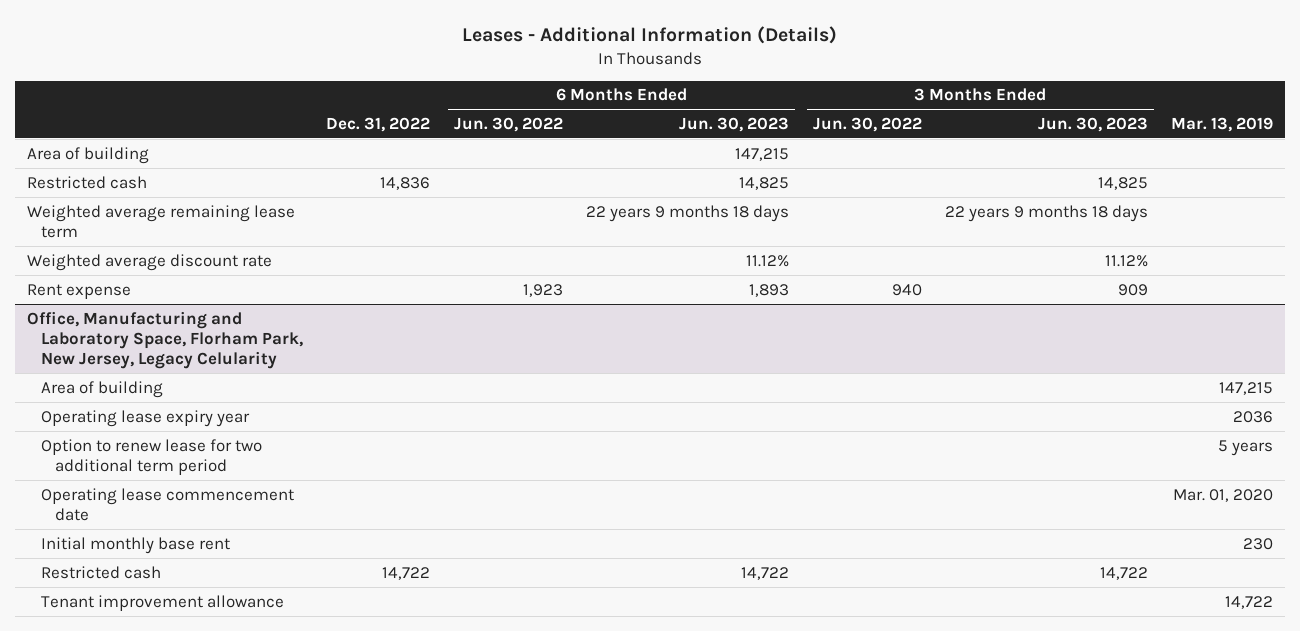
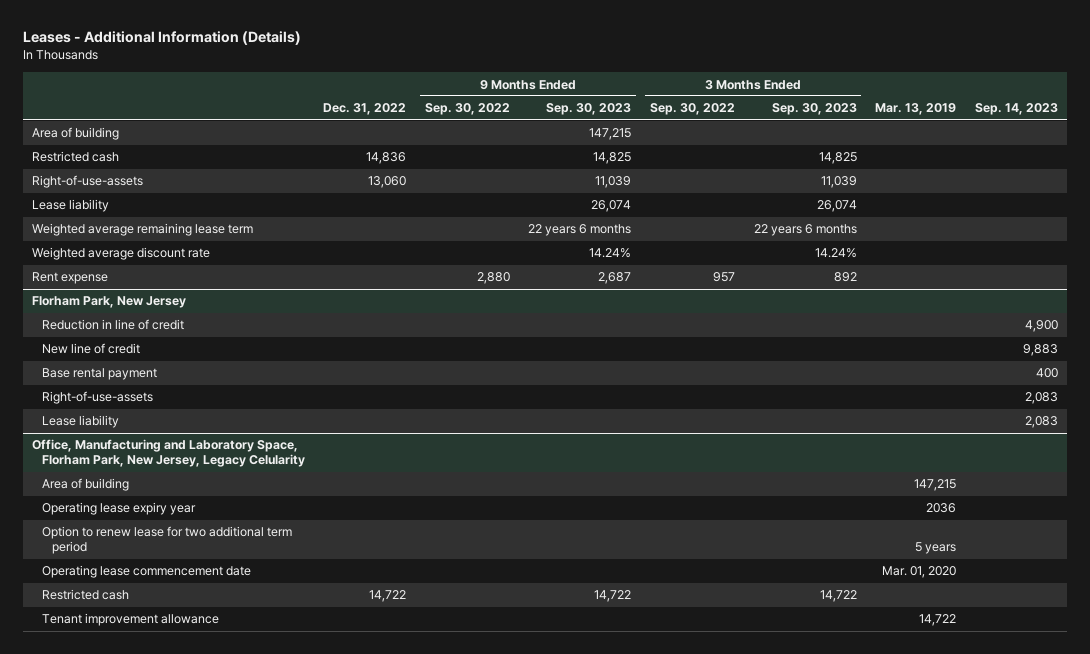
- | Dec. 31, 2022 | 6 Months Ended Jun. 30, 2022 | 6 Months Ended Jun. 30, 2023 | 3 Months Ended Jun. 30, 2022 | 3 Months Ended Jun. 30, 2023 | Mar. 13, 2019
+ | Dec. 31, 2022 | 9 Months Ended Sep. 30, 2022 | 9 Months Ended Sep. 30, 2023 | 3 Months Ended Sep. 30, 2022 | 3 Months Ended Sep. 30, 2023 | Mar. 13, 2019 | Sep. 14, 2023
+ Right-of-use-assets | 13,060 | | 11,039 | | 11,039 | |
+ Lease liability | | | 26,074 | | 26,074 | |
+ Florham Park, New Jersey
+ Reduction in line of credit | | | | | | | 4,900
+ New line of credit | | | | | | | 9,883
+ Base rental payment | | | | | | | 400
+ Right-of-use-assets | | | | | | | 2,083
+ Lease liability | | | | | | | 2,083
@ Office, Manufacturing and Laboratory Space, Florham Park, New Jersey, Legacy Celularity
- Initial monthly base rent | | | | | | 230

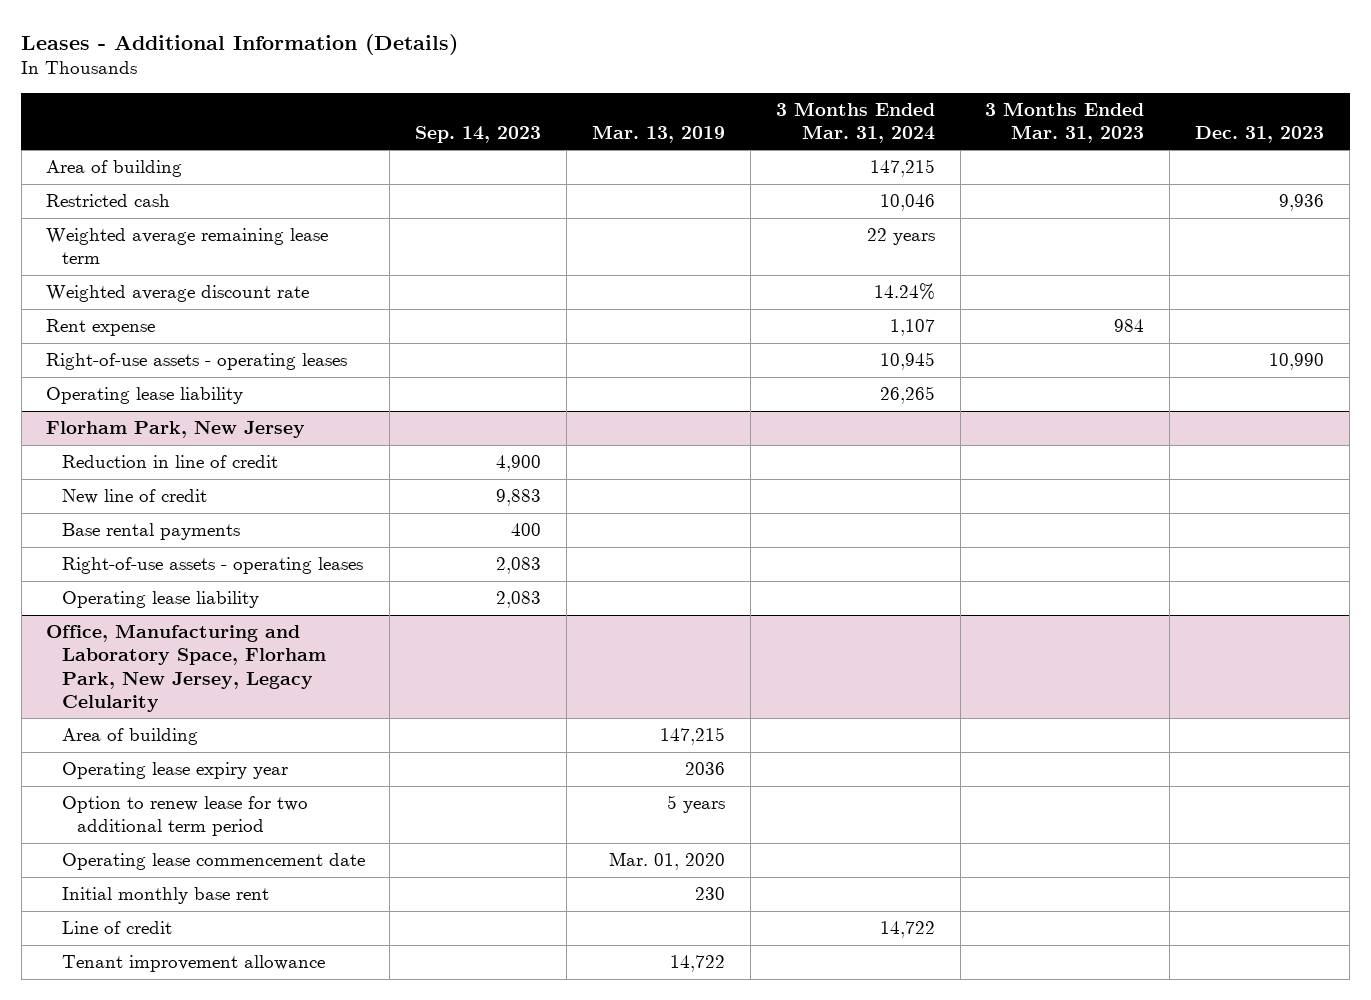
- | Dec. 31, 2022 | 9 Months Ended Sep. 30, 2022 | 9 Months Ended Sep. 30, 2023 | 3 Months Ended Sep. 30, 2022 | 3 Months Ended Sep. 30, 2023 | Mar. 13, 2019 | Sep. 14, 2023
+ | Sep. 14, 2023 | Mar. 13, 2019 | 3 Months Ended Mar. 31, 2024 | 3 Months Ended Mar. 31, 2023 | Dec. 31, 2023
- Right-of-use-assets | 13,060 | | 11,039 | | 11,039 | |
- Lease liability | | | 26,074 | | 26,074 | |
+ Right-of-use assets - operating leases | | | 10,945 | | 10,990
+ Operating lease liability | | | 26,265 | |
@ Florham Park, New Jersey
- Base rental payment | | | | | | | 400
- Right-of-use-assets | | | | | | | 2,083
- Lease liability | | | | | | | 2,083
+ Base rental payments | 400 | | | |
+ Right-of-use assets - operating leases | 2,083 | | | |
+ Operating lease liability | 2,083 | | | |
@ Office, Manufacturing and Laboratory Space, Florham Park, New Jersey, Legacy Celularity
- Restricted cash | 14,722 | | 14,722 | | 14,722 | |
+ Initial monthly base rent | | 230 | | |
+ Line of credit | | | 14,722 | |

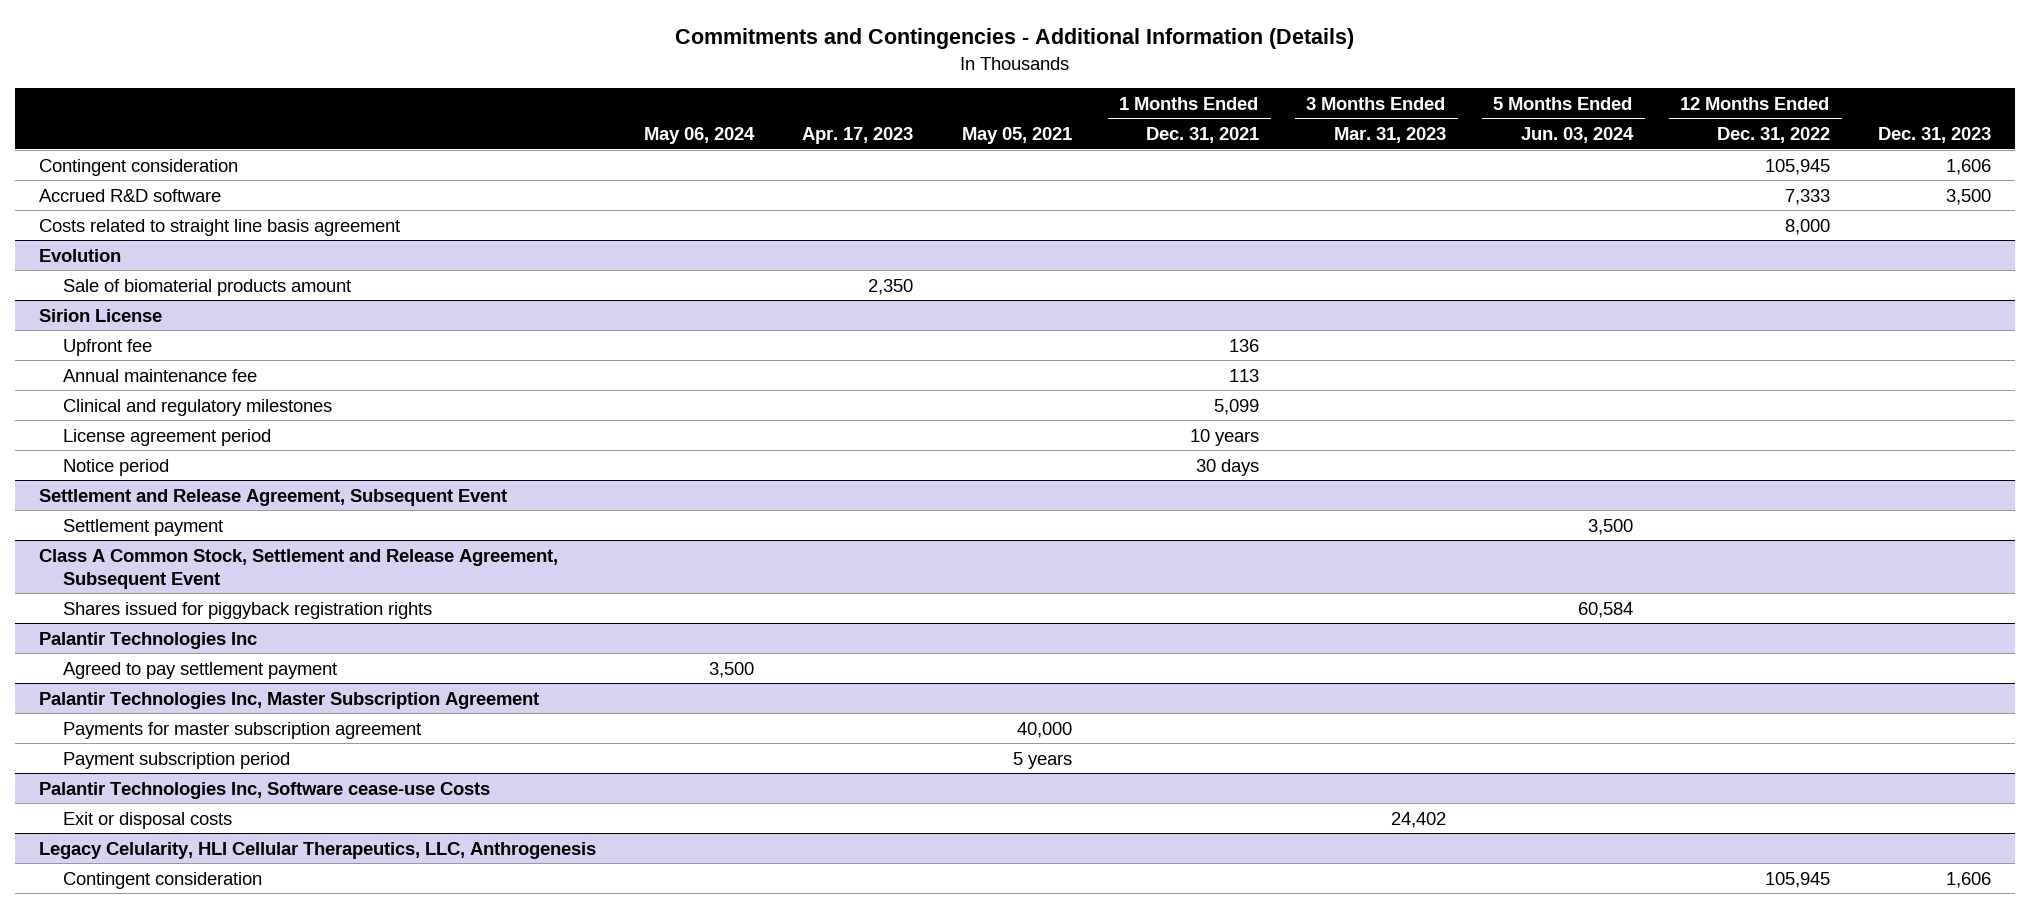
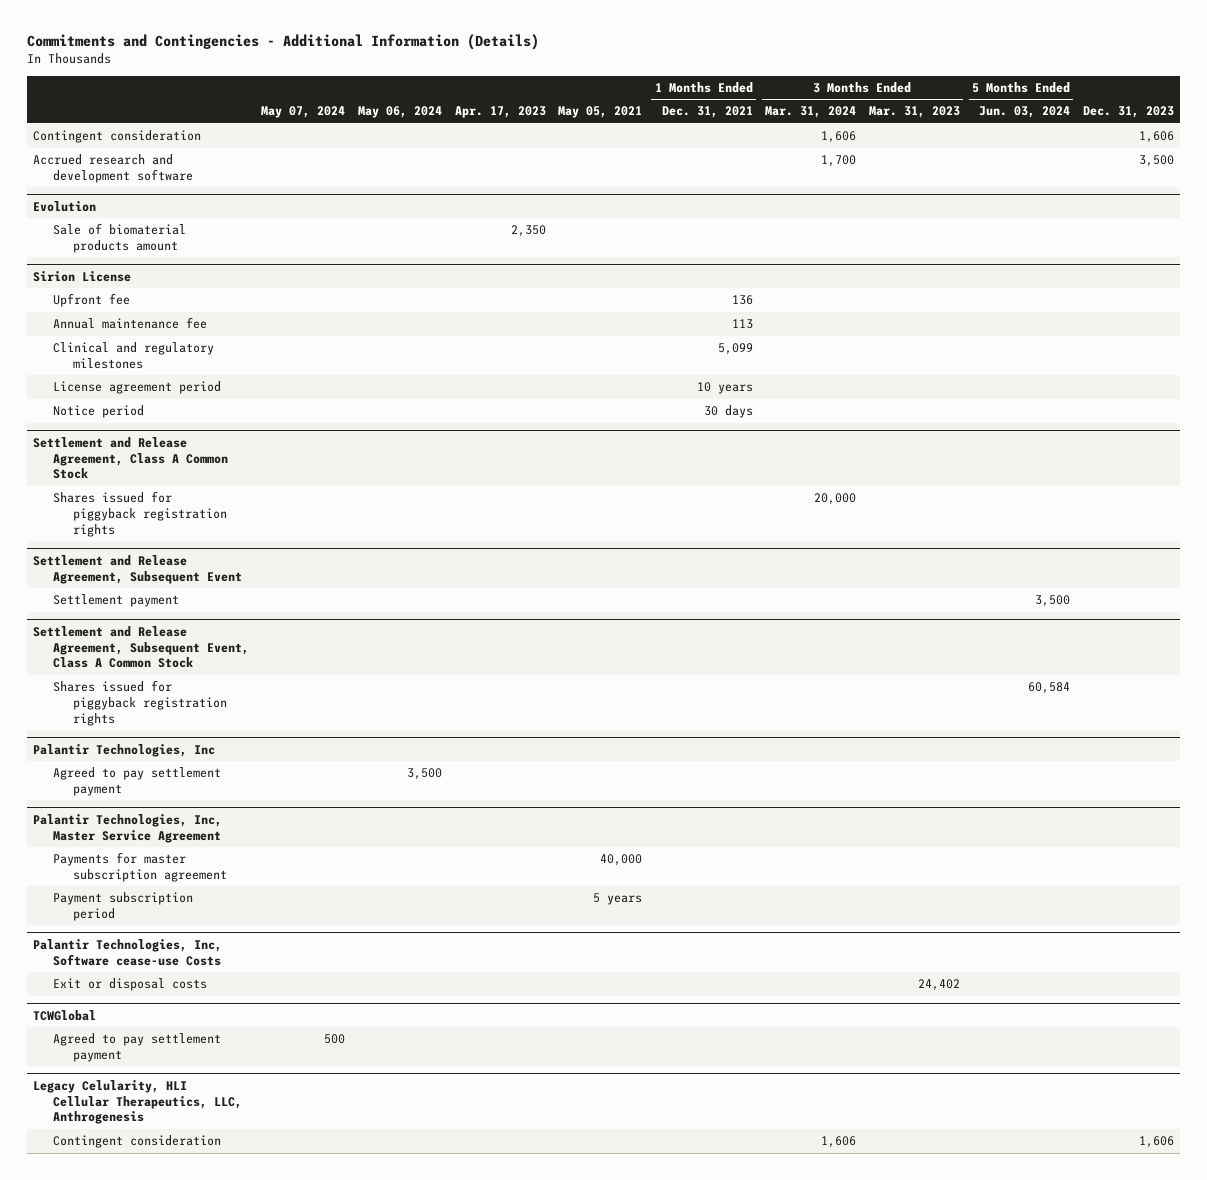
- | May 06, 2024 | Apr. 17, 2023 | May 05, 2021 | 1 Months Ended Dec. 31, 2021 | 3 Months Ended Mar. 31, 2023 | 5 Months Ended Jun. 03, 2024 | 12 Months Ended Dec. 31, 2022 | Dec. 31, 2023
+ | May 07, 2024 | May 06, 2024 | Apr. 17, 2023 | May 05, 2021 | 1 Months Ended Dec. 31, 2021 | 3 Months Ended Mar. 31, 2024 | 3 Months Ended Mar. 31, 2023 | 5 Months Ended Jun. 03, 2024 | Dec. 31, 2023
- Accrued R&D software | | | | | | | 7,333 | 3,500
- Costs related to straight line basis agreement | | | | | | | 8,000 |
+ Accrued research and development software | | | | | | 1,700 | | | 3,500
+ Settlement and Release Agreement, Class A Common Stock
+ Shares issued for piggyback registration rights | | | | | | 20,000 | | |
- Class A Common Stock, Settlement and Release Agreement, Subsequent Event
+ Settlement and Release Agreement, Subsequent Event, Class A Common Stock
- Palantir Technologies Inc
+ Palantir Technologies, Inc
- Palantir Technologies Inc, Master Subscription Agreement
+ Palantir Technologies, Inc, Master Service Agreement
- Palantir Technologies Inc, Software cease-use Costs
+ Palantir Technologies, Inc, Software cease-use Costs
+ TCWGlobal
+ Agreed to pay settlement payment | 500 | | | | | | | |

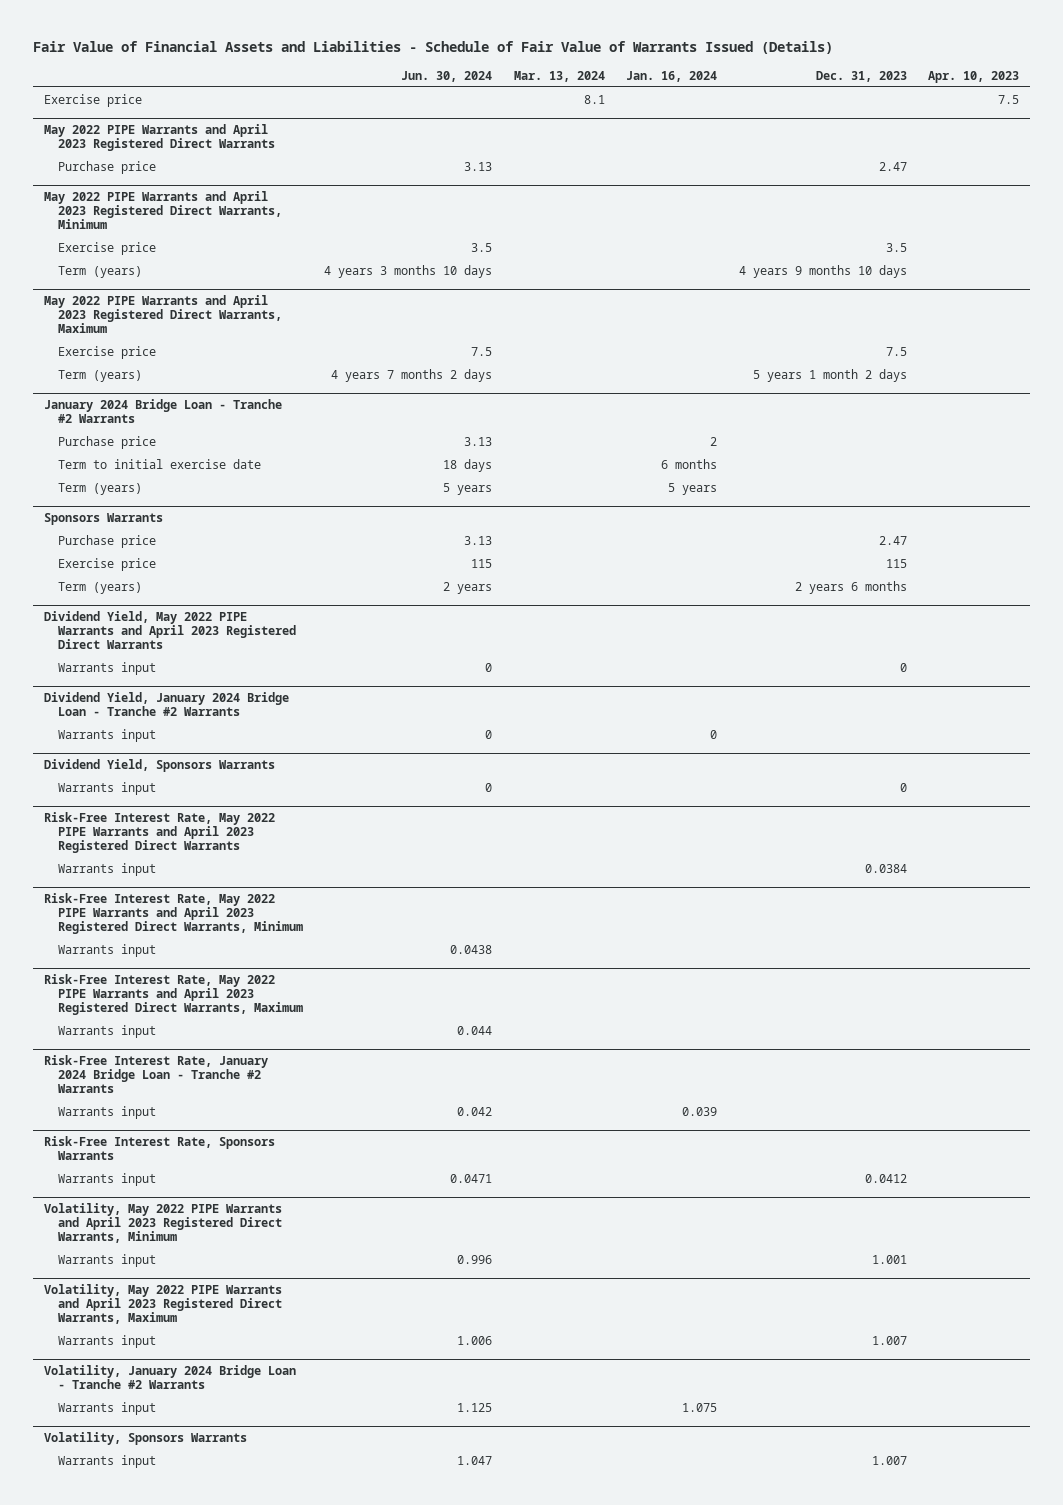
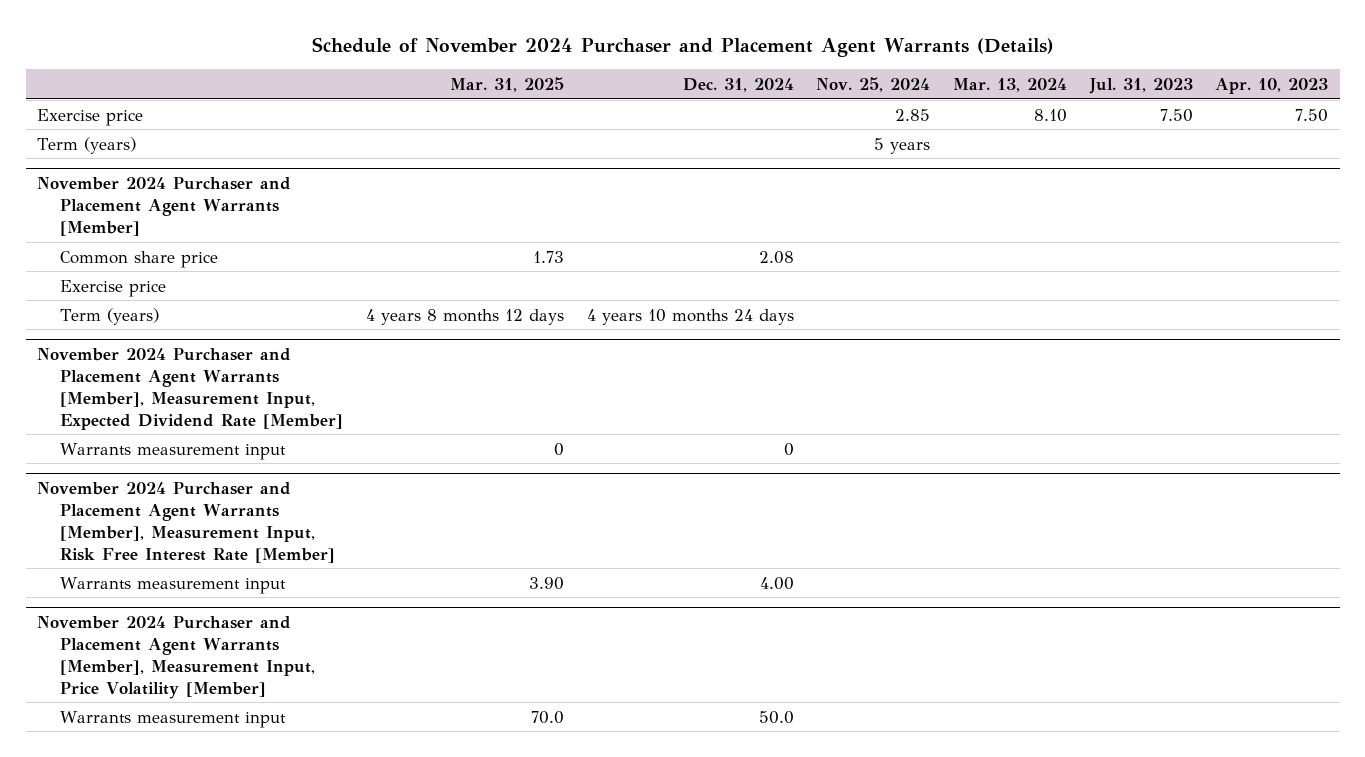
- Fair Value of Financial Assets and Liabilities - Schedule of Fair Value of Warrants Issued (Details)
+ Schedule of November 2024 Purchaser and Placement Agent Warrants (Details)
- | Jun. 30, 2024 | Mar. 13, 2024 | Jan. 16, 2024 | Dec. 31, 2023 | Apr. 10, 2023
+ | Mar. 31, 2025 | Dec. 31, 2024 | Nov. 25, 2024 | Mar. 13, 2024 | Jul. 31, 2023 | Apr. 10, 2023
- Exercise price | | 8.1 | | | 7.5
- May 2022 PIPE Warrants and April 2023 Registered Direct Warrants
- Purchase price | 3.13 | | | 2.47 |
- May 2022 PIPE Warrants and April 2023 Registered Direct Warrants, Minimum
- Exercise price | 3.5 | | | 3.5 |
- Term (years) | 4 years 3 months 10 days | | | 4 years 9 months 10 days |
- May 2022 PIPE Warrants and April 2023 Registered Direct Warrants, Maximum
- Exercise price | 7.5 | | | 7.5 |
- Term (years) | 4 years 7 months 2 days | | | 5 years 1 month 2 days |
- January 2024 Bridge Loan - Tranche #2 Warrants
- Purchase price | 3.13 | | 2 | |
- Term to initial exercise date | 18 days | | 6 months | |
- Term (years) | 5 years | | 5 years | |
- Sponsors Warrants
- Purchase price | 3.13 | | | 2.47 |
- Exercise price | 115 | | | 115 |
- Term (years) | 2 years | | | 2 years 6 months |
- Dividend Yield, May 2022 PIPE Warrants and April 2023 Registered Direct Warrants
- Warrants input | 0 | | | 0 |
- Dividend Yield, January 2024 Bridge Loan - Tranche #2 Warrants
- Warrants input | 0 | | 0 | |
- Dividend Yield, Sponsors Warrants
- Warrants input | 0 | | | 0 |
- Risk-Free Interest Rate, May 2022 PIPE Warrants and April 2023 Registered Direct Warrants
- Warrants input | | | | 0.0384 |
- Risk-Free Interest Rate, May 2022 PIPE Warrants and April 2023 Registered Direct Warrants, Minimum
- Warrants input | 0.0438 | | | |
- Risk-Free Interest Rate, May 2022 PIPE Warrants and April 2023 Registered Direct Warrants, Maximum
- Warrants input | 0.044 | | | |
- Risk-Free Interest Rate, January 2024 Bridge Loan - Tranche #2 Warrants
- Warrants input | 0.042 | | 0.039 | |
- Risk-Free Interest Rate, Sponsors Warrants
- Warrants input | 0.0471 | | | 0.0412 |
- Volatility, May 2022 PIPE Warrants and April 2023 Registered Direct Warrants, Minimum
- Warrants input | 0.996 | | | 1.001 |
- Volatility, May 2022 PIPE Warrants and April 2023 Registered Direct Warrants, Maximum
- Warrants input | 1.006 | | | 1.007 |
- Volatility, January 2024 Bridge Loan - Tranche #2 Warrants
- Warrants input | 1.125 | | 1.075 | |
- Volatility, Sponsors Warrants
- Warrants input | 1.047 | | | 1.007 |
+ Exercise price | | | 2.85 | 8.10 | 7.50 | 7.50
+ Term (years) | | | 5 years | | |
+ November 2024 Purchaser and Placement Agent Warrants [Member]
+ Common share price | 1.73 | 2.08 | | | |
+ Exercise price
+ Term (years) | 4 years 8 months 12 days | 4 years 10 months 24 days | | | |
+ November 2024 Purchaser and Placement Agent Warrants [Member], Measurement Input, Expected Dividend Rate [Member]
+ Warrants measurement input | 0 | 0 | | | |
+ November 2024 Purchaser and Placement Agent Warrants [Member], Measurement Input, Risk Free Interest Rate [Member]
+ Warrants measurement input | 3.90 | 4.00 | | | |
+ November 2024 Purchaser and Placement Agent Warrants [Member], Measurement Input, Price Volatility [Member]
+ Warrants measurement input | 70.0 | 50.0 | | | |

